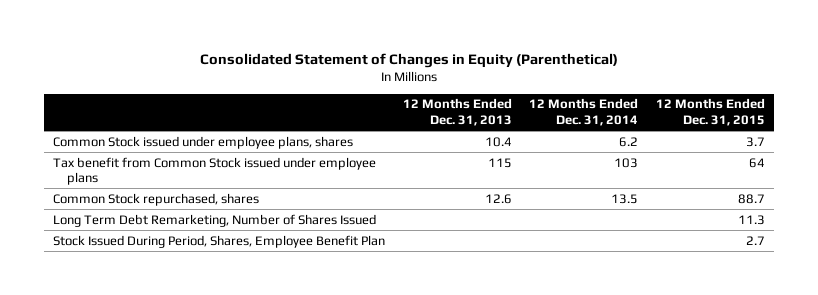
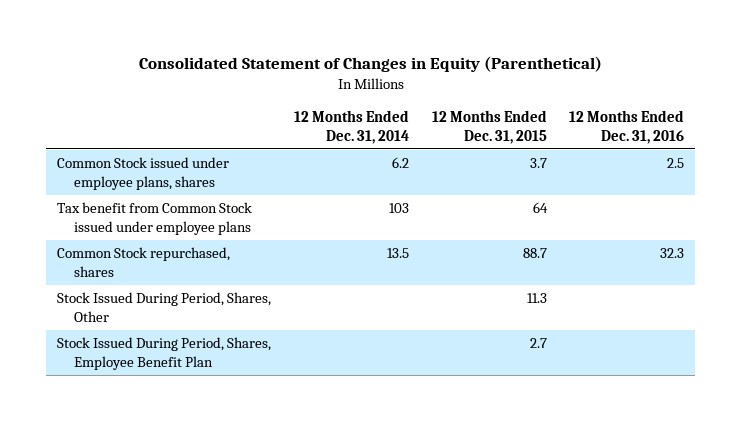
- | 12 Months Ended Dec. 31, 2013 | 12 Months Ended Dec. 31, 2014 | 12 Months Ended Dec. 31, 2015
+ | 12 Months Ended Dec. 31, 2014 | 12 Months Ended Dec. 31, 2015 | 12 Months Ended Dec. 31, 2016
- Long Term Debt Remarketing, Number of Shares Issued | | | 11.3
+ Stock Issued During Period, Shares, Other | | 11.3 |

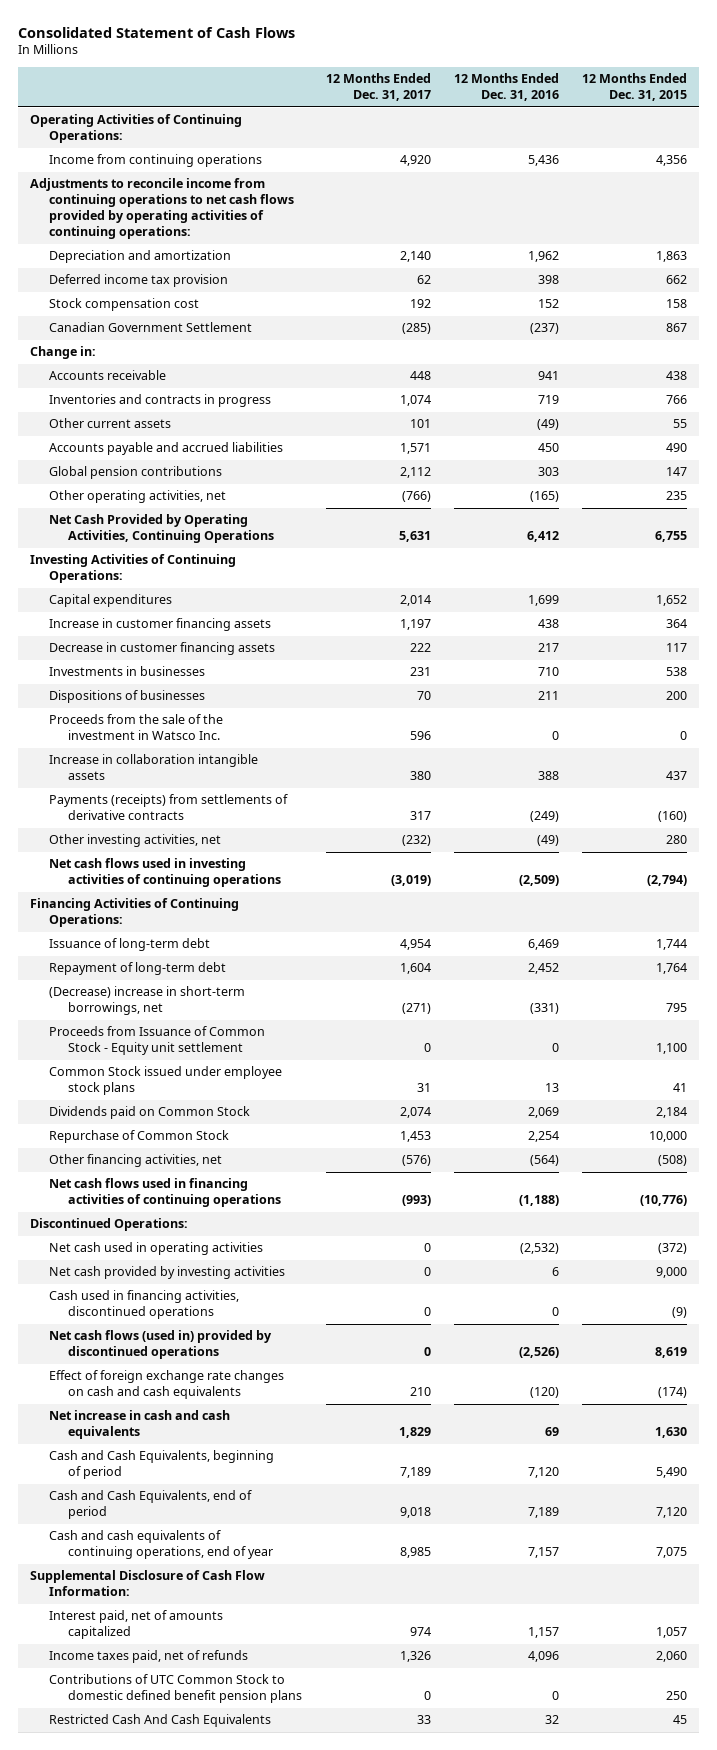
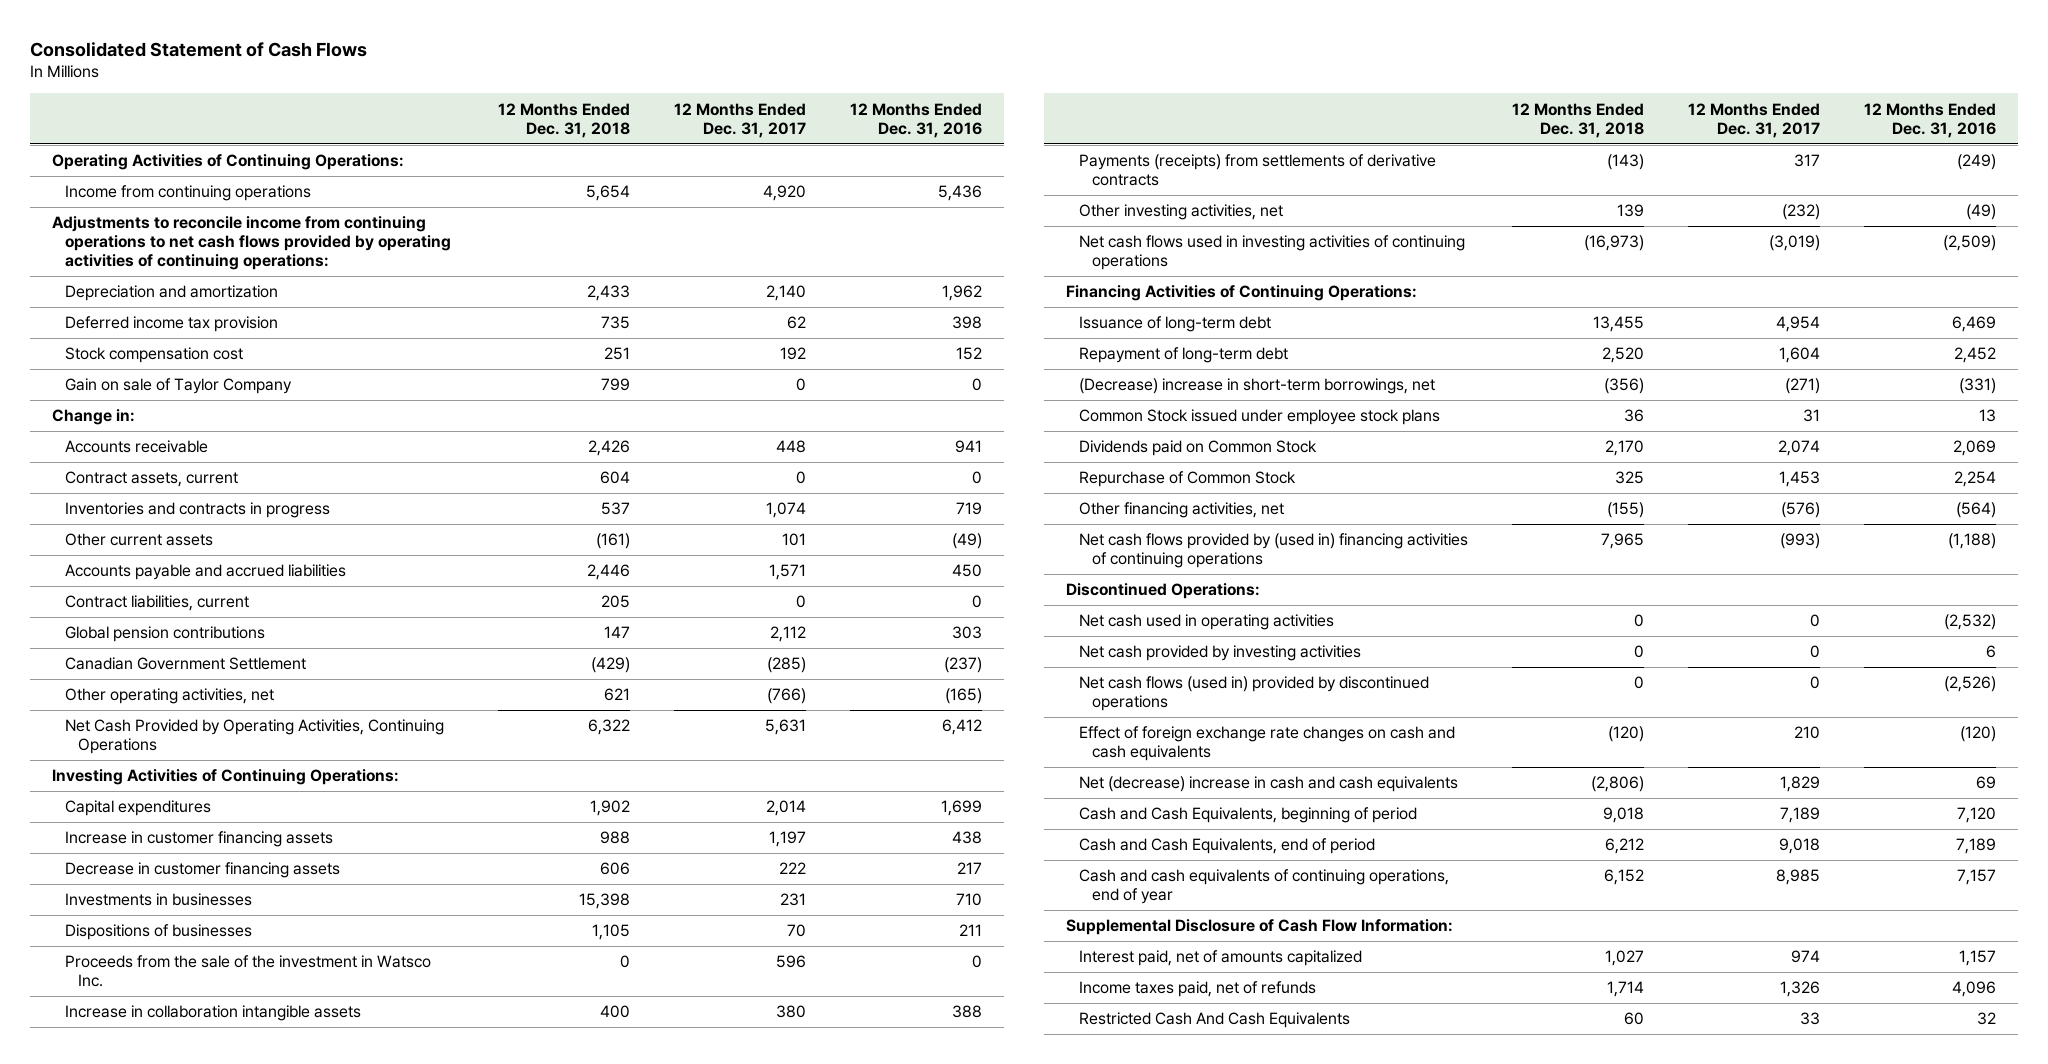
- | 12 Months Ended Dec. 31, 2017 | 12 Months Ended Dec. 31, 2016 | 12 Months Ended Dec. 31, 2015
+ | 12 Months Ended Dec. 31, 2018 | 12 Months Ended Dec. 31, 2017 | 12 Months Ended Dec. 31, 2016
+ Gain on sale of Taylor Company | 799 | 0 | 0
+ Contract assets, current | 604 | 0 | 0
+ Contract liabilities, current | 205 | 0 | 0
moved down: Canadian Government Settlement | (429) | (285) | (237)
- Proceeds from Issuance of Common Stock - Equity unit settlement | 0 | 0 | 1,100
- Net cash flows used in financing activities of continuing operations | (993) | (1,188) | (10,776)
+ Net cash flows provided by (used in) financing activities of continuing operations | 7,965 | (993) | (1,188)
- Cash used in financing activities, discontinued operations | 0 | 0 | (9)
- Net increase in cash and cash equivalents | 1,829 | 69 | 1,630
+ Net (decrease) increase in cash and cash equivalents | (2,806) | 1,829 | 69
- Contributions of UTC Common Stock to domestic defined benefit pension plans | 0 | 0 | 250

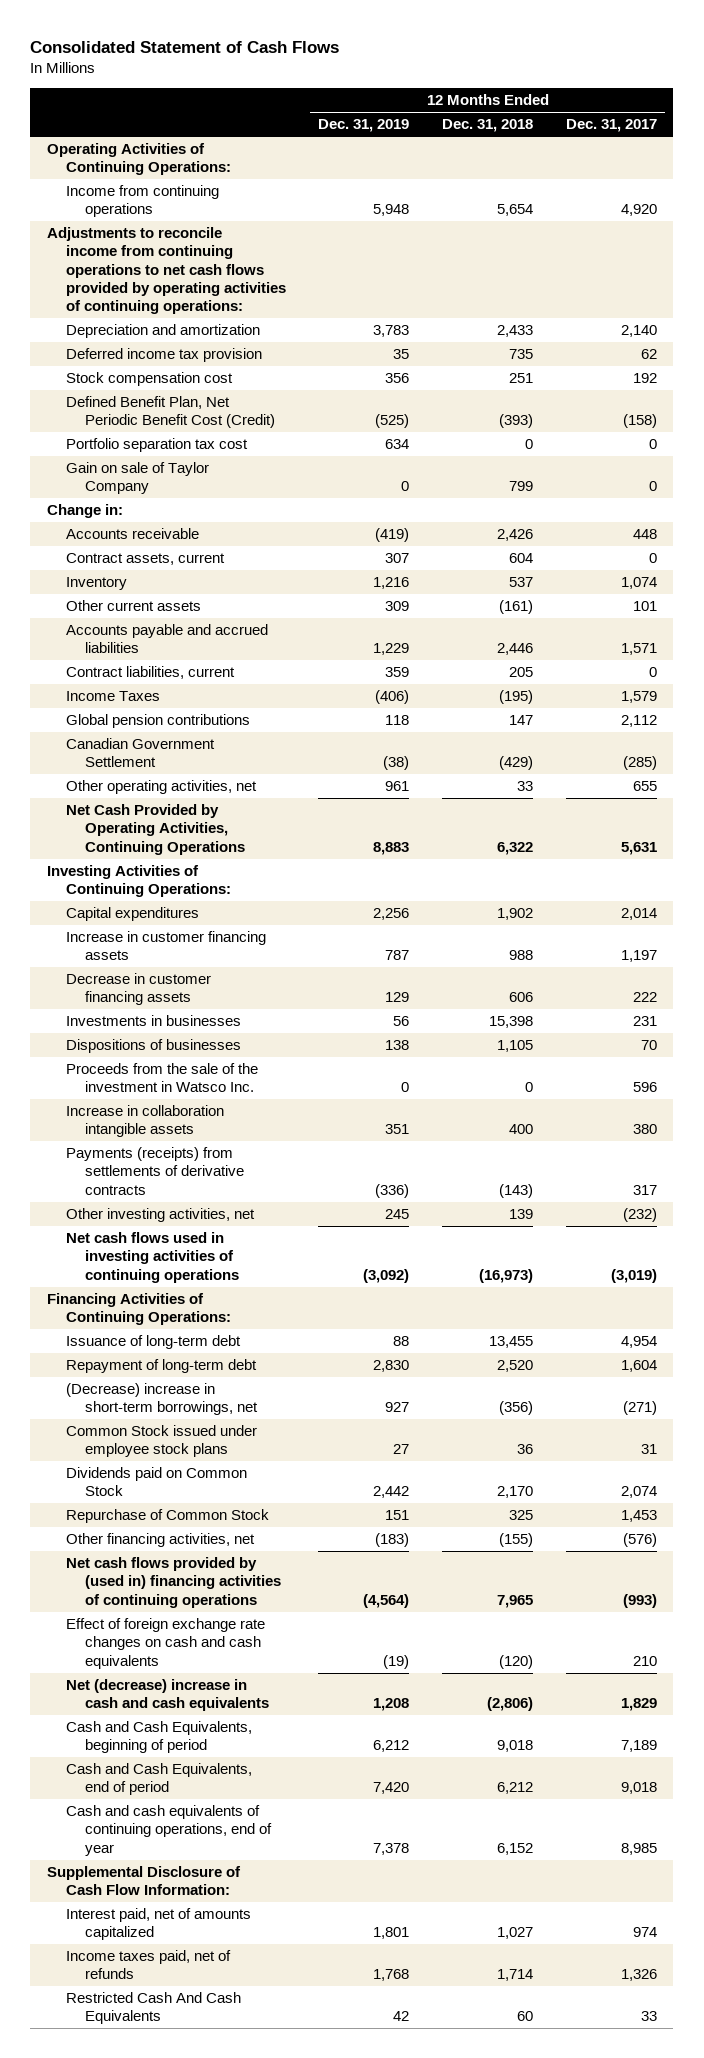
- | 12 Months Ended Dec. 31, 2018 | 12 Months Ended Dec. 31, 2017 | 12 Months Ended Dec. 31, 2016
+ | 12 Months Ended Dec. 31, 2019 | 12 Months Ended Dec. 31, 2018 | 12 Months Ended Dec. 31, 2017
+ Defined Benefit Plan, Net Periodic Benefit Cost (Credit) | (525) | (393) | (158)
+ Portfolio separation tax cost | 634 | 0 | 0
- Inventories and contracts in progress | 537 | 1,074 | 719
+ Inventory | 1,216 | 537 | 1,074
+ Income Taxes | (406) | (195) | 1,579
- Other operating activities, net | 621 | (766) | (165)
+ Other operating activities, net | 961 | 33 | 655
- Discontinued Operations:
- Net cash used in operating activities | 0 | 0 | (2,532)
- Net cash provided by investing activities | 0 | 0 | 6
- Net cash flows (used in) provided by discontinued operations | 0 | 0 | (2,526)

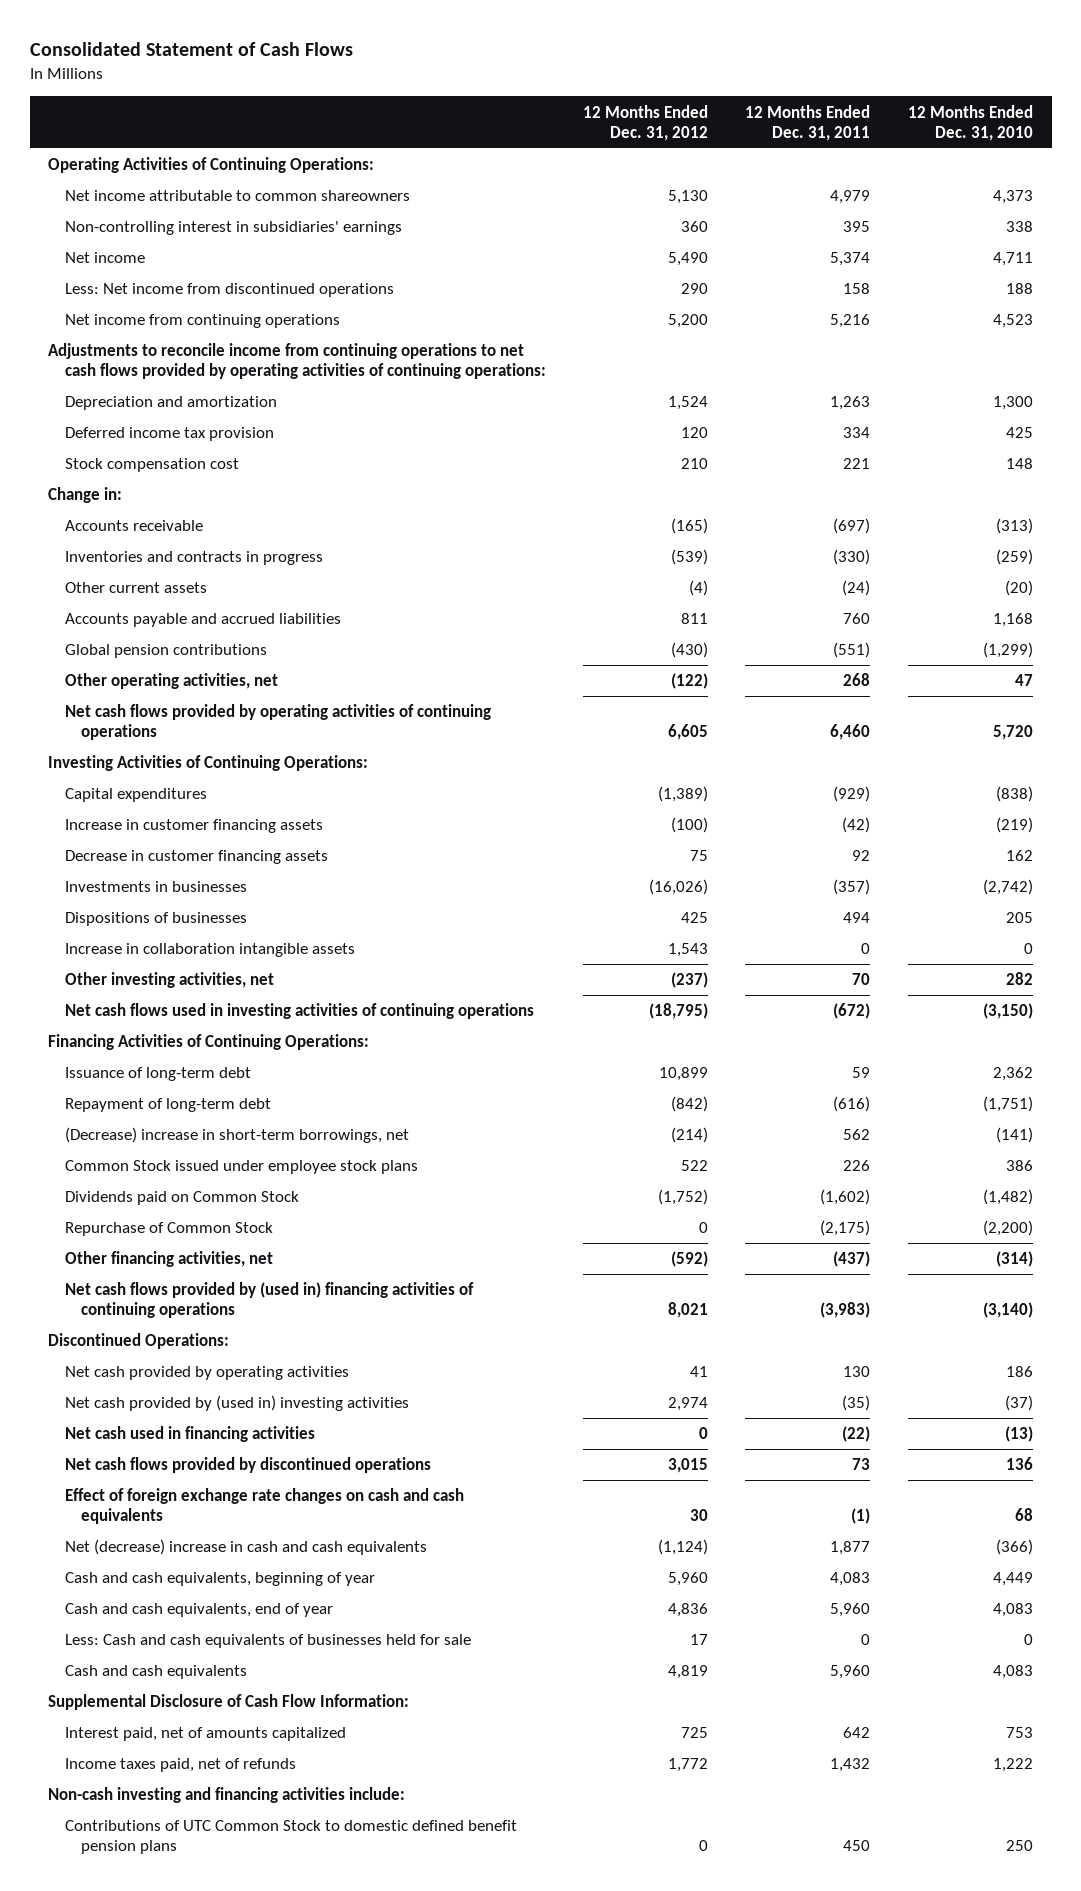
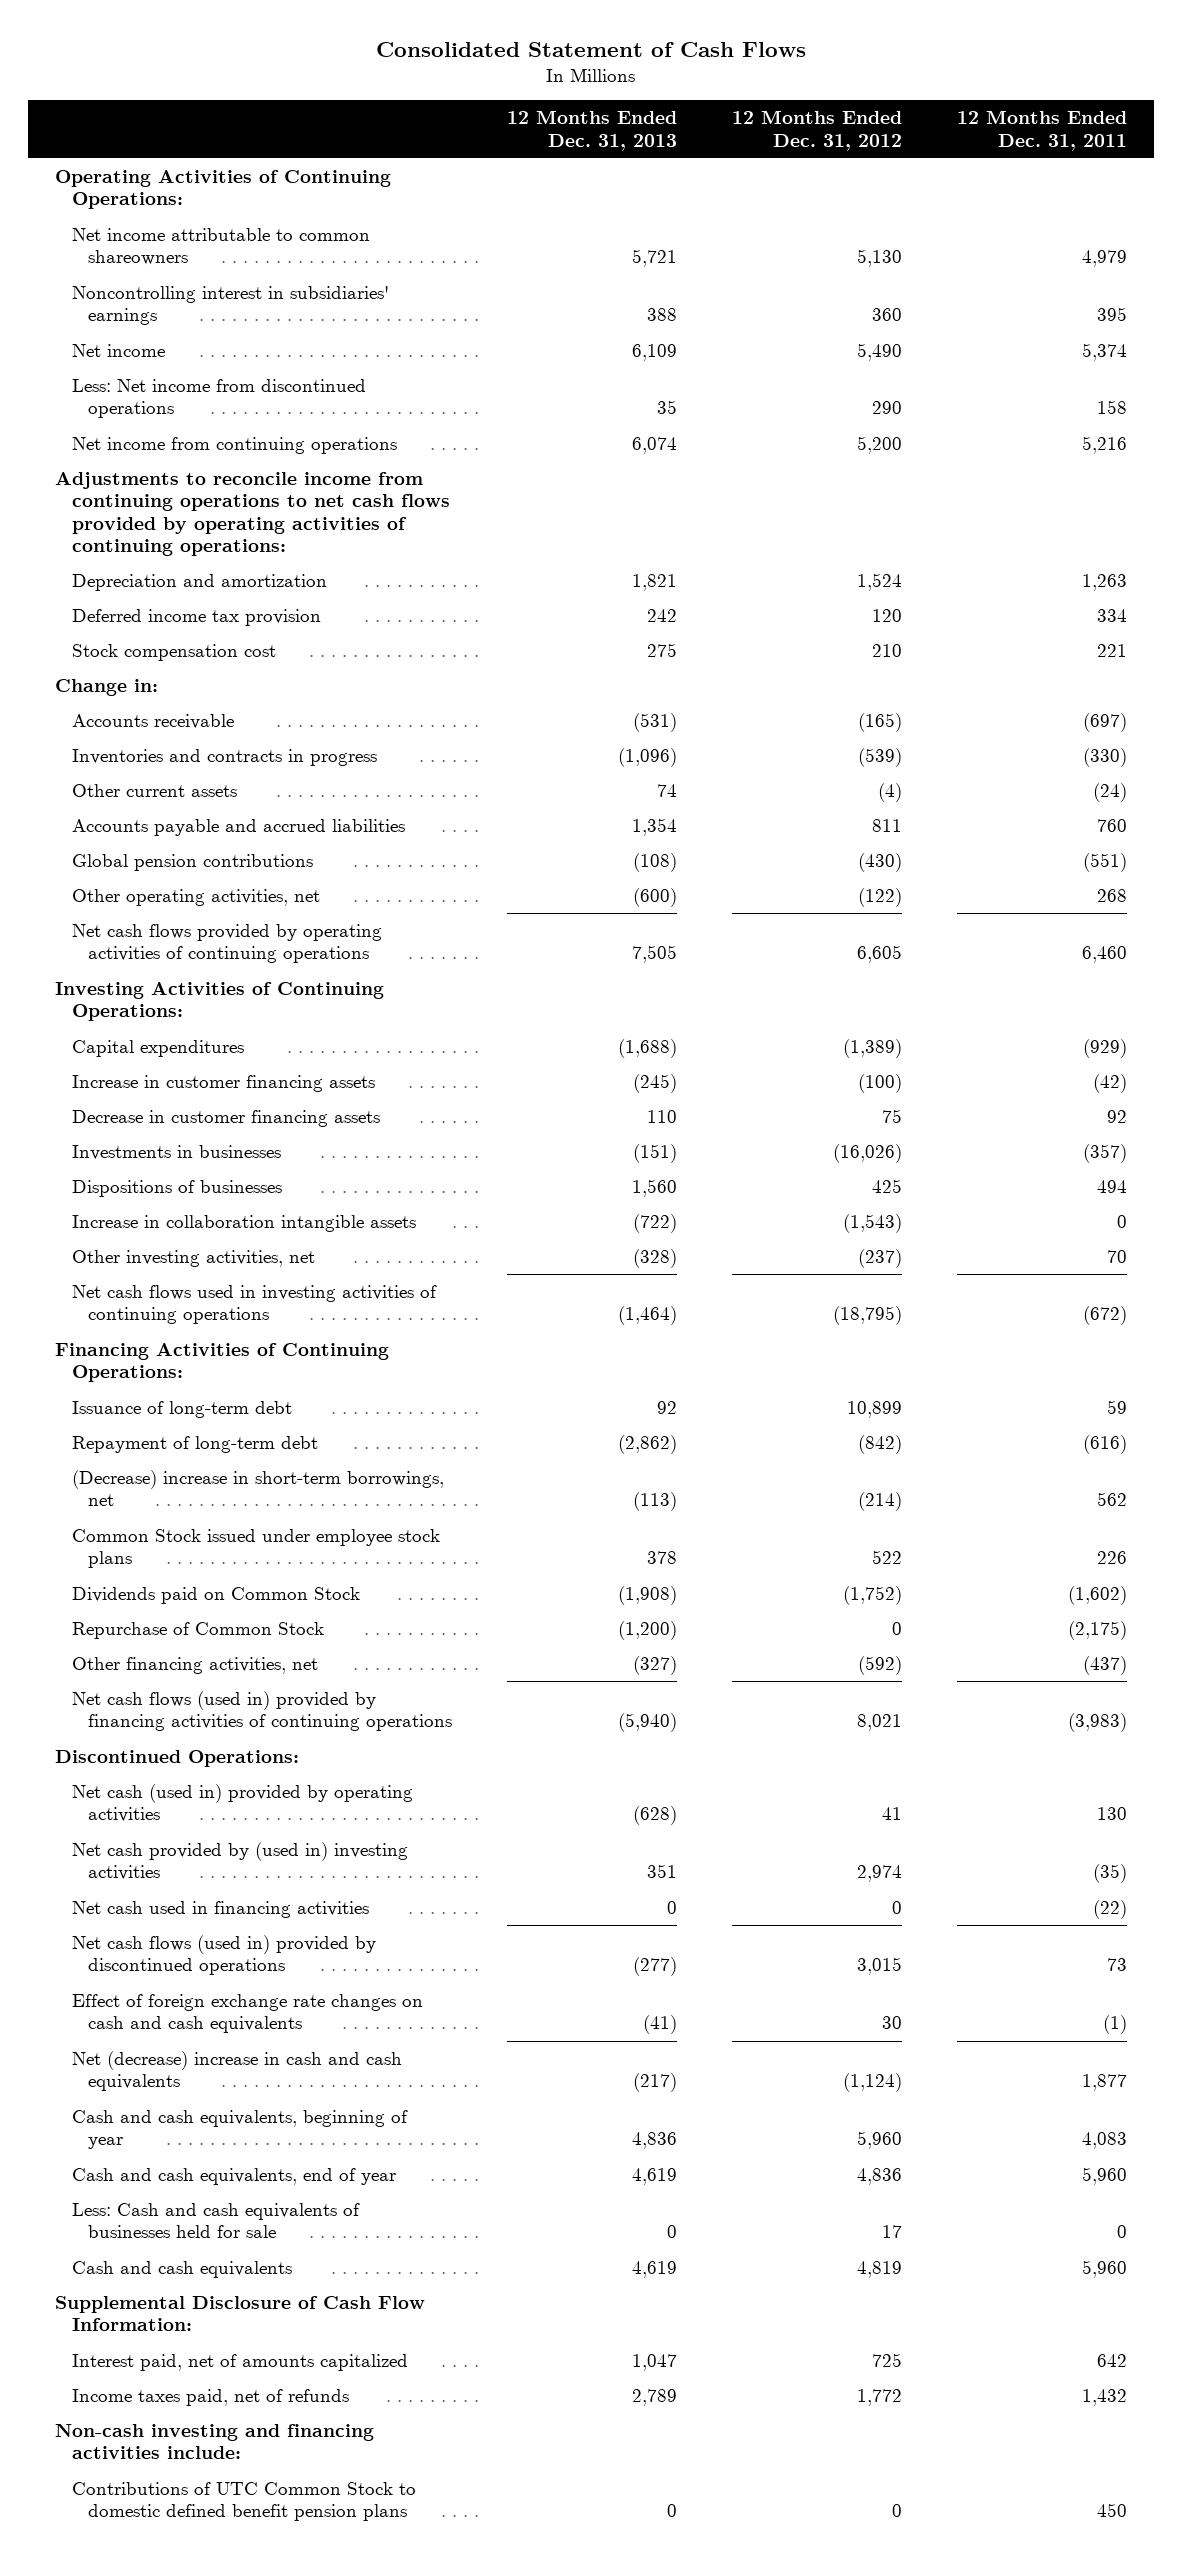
- | 12 Months Ended Dec. 31, 2012 | 12 Months Ended Dec. 31, 2011 | 12 Months Ended Dec. 31, 2010
+ | 12 Months Ended Dec. 31, 2013 | 12 Months Ended Dec. 31, 2012 | 12 Months Ended Dec. 31, 2011
- Non-controlling interest in subsidiaries' earnings | 360 | 395 | 338
+ Noncontrolling interest in subsidiaries' earnings | 388 | 360 | 395
- Increase in collaboration intangible assets | 1,543 | 0 | 0
+ Increase in collaboration intangible assets | (722) | (1,543) | 0
- Net cash flows provided by (used in) financing activities of continuing operations | 8,021 | (3,983) | (3,140)
+ Net cash flows (used in) provided by financing activities of continuing operations | (5,940) | 8,021 | (3,983)
- Net cash provided by operating activities | 41 | 130 | 186
+ Net cash (used in) provided by operating activities | (628) | 41 | 130
- Net cash flows provided by discontinued operations | 3,015 | 73 | 136
+ Net cash flows (used in) provided by discontinued operations | (277) | 3,015 | 73

